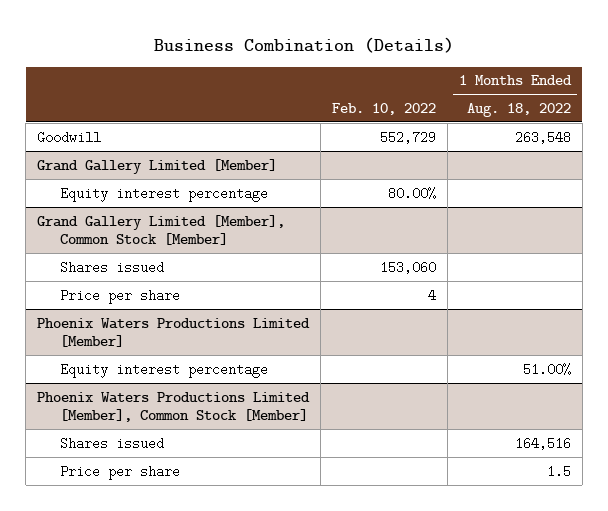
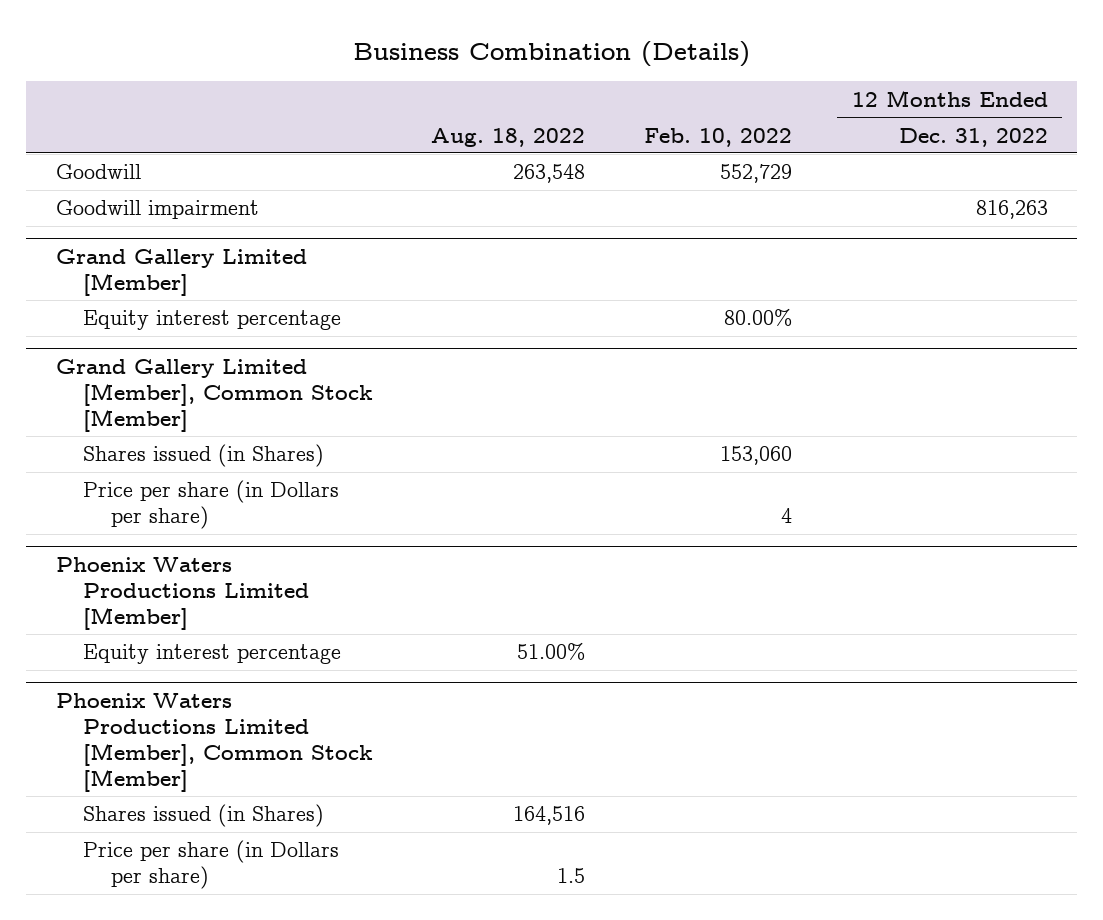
- | Feb. 10, 2022 | 1 Months Ended Aug. 18, 2022
+ | Aug. 18, 2022 | Feb. 10, 2022 | 12 Months Ended Dec. 31, 2022
+ Goodwill impairment | | | 816,263
@ Grand Gallery Limited [Member], Common Stock [Member]
- Shares issued | 153,060 |
- Price per share | 4 |
+ Shares issued (in Shares) | | 153,060 |
+ Price per share (in Dollars per share) | | 4 |
@ Phoenix Waters Productions Limited [Member], Common Stock [Member]
- Shares issued | | 164,516
- Price per share | | 1.5
+ Shares issued (in Shares) | 164,516 | |
+ Price per share (in Dollars per share) | 1.5 | |

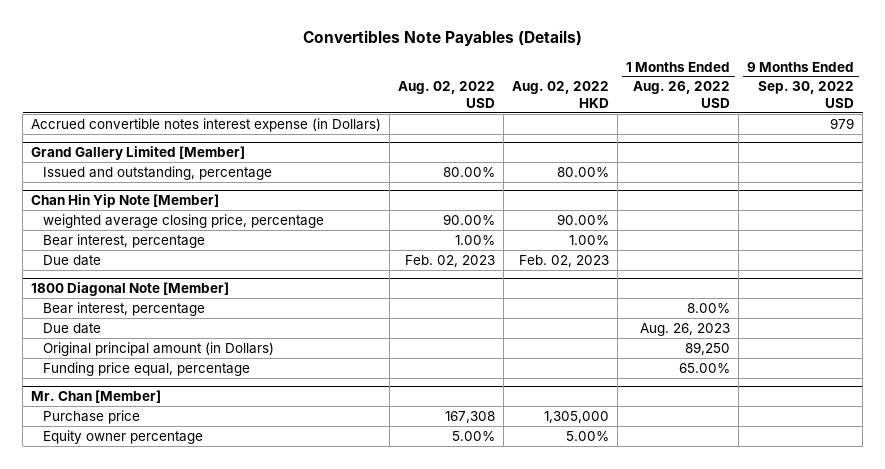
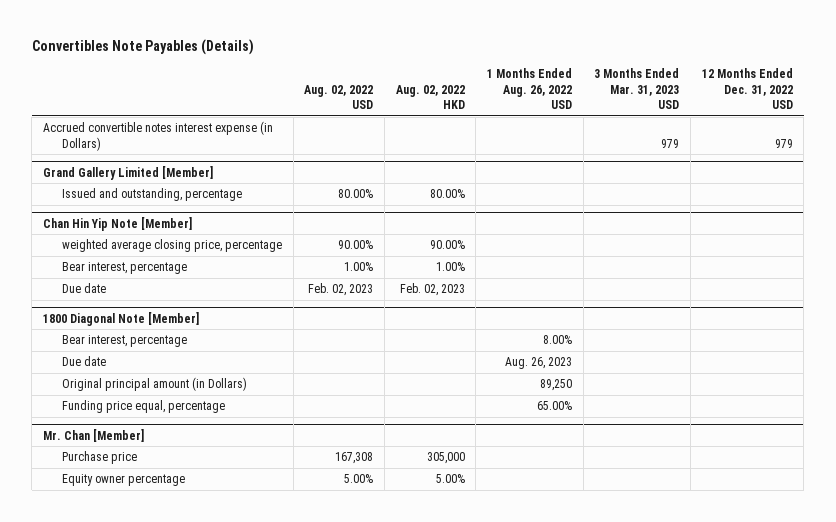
- | Aug. 02, 2022 USD | Aug. 02, 2022 HKD | 1 Months Ended Aug. 26, 2022 USD | 9 Months Ended Sep. 30, 2022 USD
+ | Aug. 02, 2022 USD | Aug. 02, 2022 HKD | 1 Months Ended Aug. 26, 2022 USD | 3 Months Ended Mar. 31, 2023 USD | 12 Months Ended Dec. 31, 2022 USD
@ Mr. Chan [Member]
- Purchase price | 167,308 | 1,305,000 | |
+ Purchase price | 167,308 | 305,000 | | |

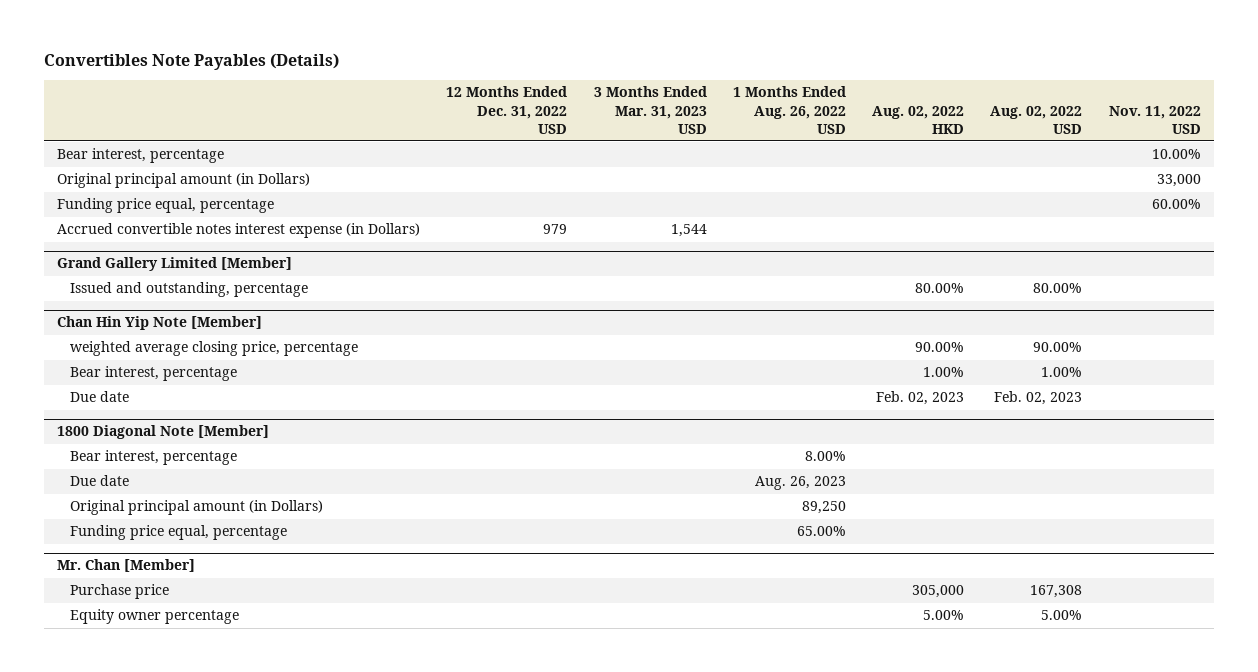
- | Aug. 02, 2022 USD | Aug. 02, 2022 HKD | 1 Months Ended Aug. 26, 2022 USD | 3 Months Ended Mar. 31, 2023 USD | 12 Months Ended Dec. 31, 2022 USD
+ | 12 Months Ended Dec. 31, 2022 USD | 3 Months Ended Mar. 31, 2023 USD | 1 Months Ended Aug. 26, 2022 USD | Aug. 02, 2022 HKD | Aug. 02, 2022 USD | Nov. 11, 2022 USD
- Accrued convertible notes interest expense (in Dollars) | | | | 979 | 979
+ Bear interest, percentage | | | | | | 10.00%
+ Original principal amount (in Dollars) | | | | | | 33,000
+ Funding price equal, percentage | | | | | | 60.00%
+ Accrued convertible notes interest expense (in Dollars) | 979 | 1,544 | | | |

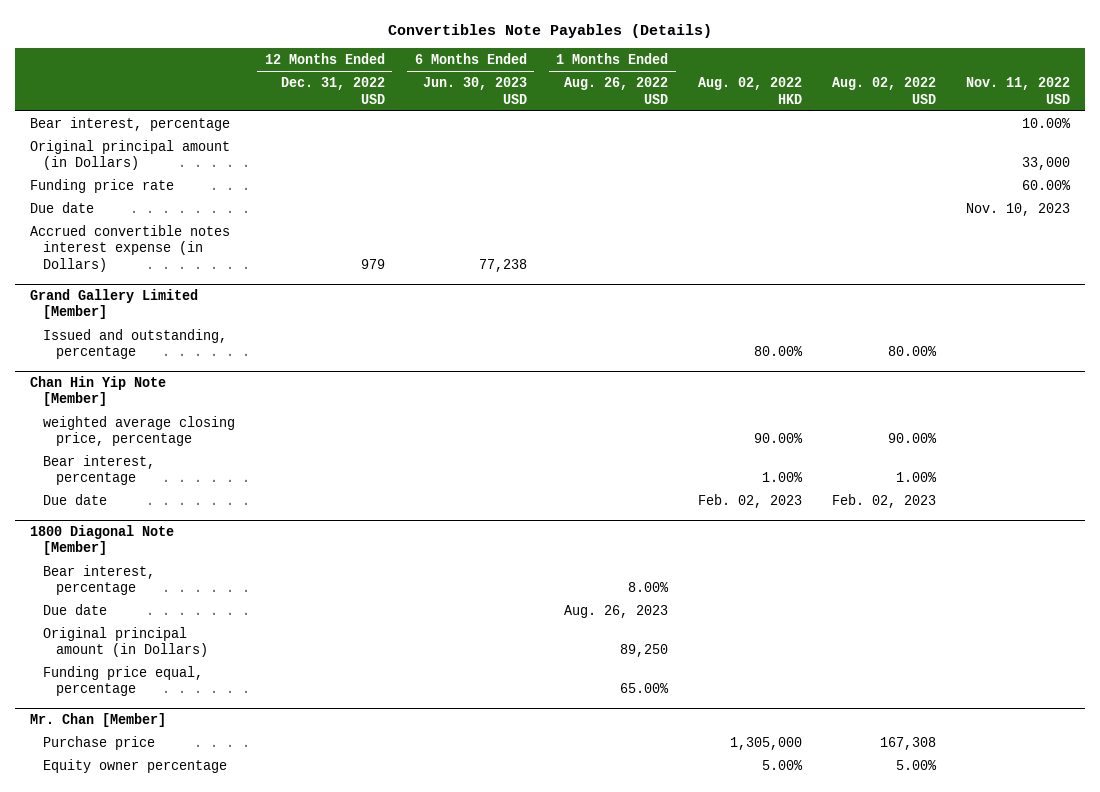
- | 12 Months Ended Dec. 31, 2022 USD | 3 Months Ended Mar. 31, 2023 USD | 1 Months Ended Aug. 26, 2022 USD | Aug. 02, 2022 HKD | Aug. 02, 2022 USD | Nov. 11, 2022 USD
+ | 12 Months Ended Dec. 31, 2022 USD | 6 Months Ended Jun. 30, 2023 USD | 1 Months Ended Aug. 26, 2022 USD | Aug. 02, 2022 HKD | Aug. 02, 2022 USD | Nov. 11, 2022 USD
- Funding price equal, percentage | | | | | | 60.00%
+ Funding price rate | | | | | | 60.00%
+ Due date | | | | | | Nov. 10, 2023
@ Mr. Chan [Member]
- Purchase price | | | | 305,000 | 167,308 |
+ Purchase price | | | | 1,305,000 | 167,308 |

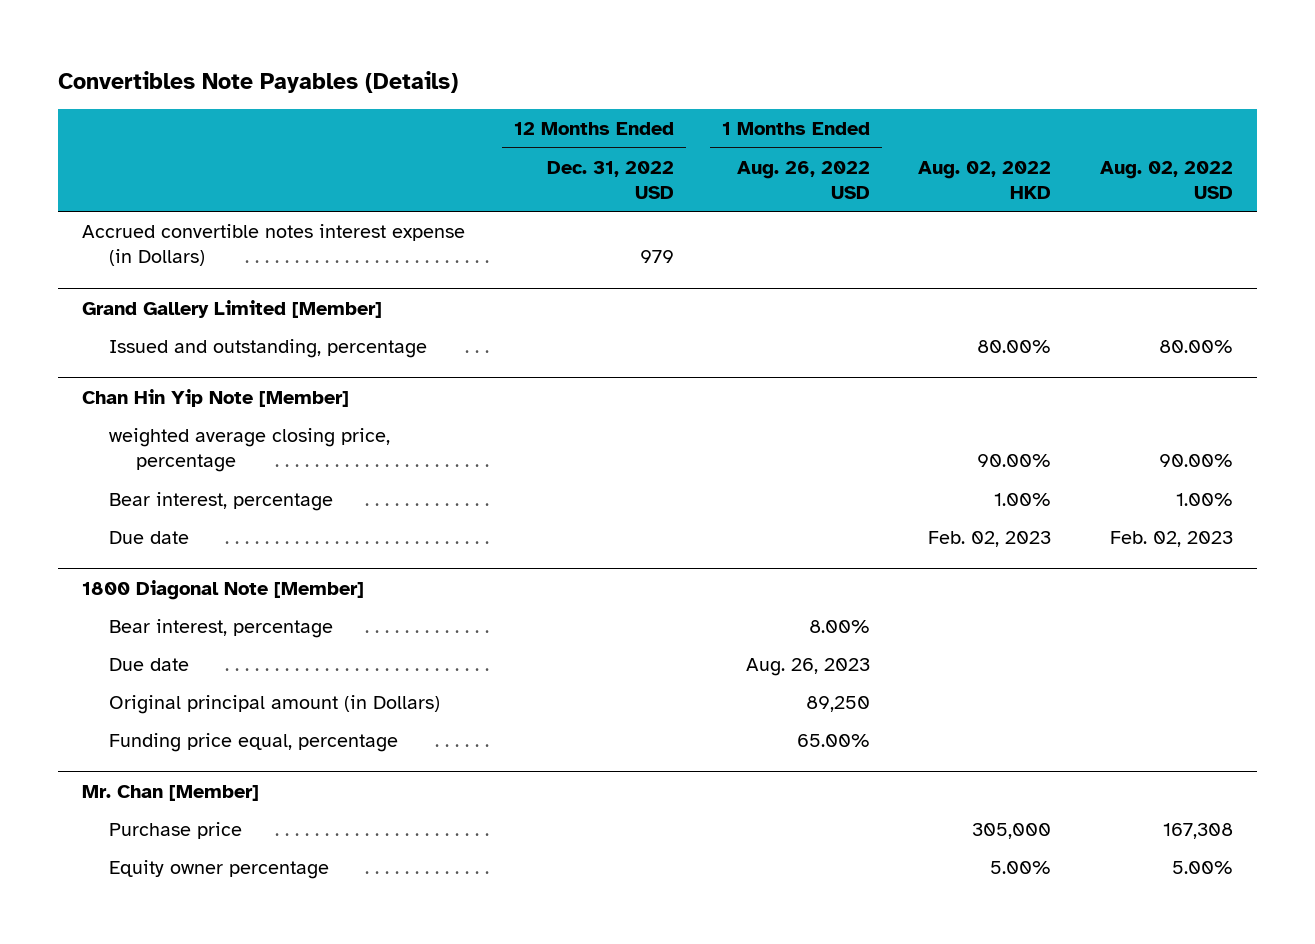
- | 12 Months Ended Dec. 31, 2022 USD | 6 Months Ended Jun. 30, 2023 USD | 1 Months Ended Aug. 26, 2022 USD | Aug. 02, 2022 HKD | Aug. 02, 2022 USD | Nov. 11, 2022 USD
+ | 12 Months Ended Dec. 31, 2022 USD | 1 Months Ended Aug. 26, 2022 USD | Aug. 02, 2022 HKD | Aug. 02, 2022 USD
- Bear interest, percentage | | | | | | 10.00%
- Original principal amount (in Dollars) | | | | | | 33,000
- Funding price rate | | | | | | 60.00%
- Due date | | | | | | Nov. 10, 2023
@ Mr. Chan [Member]
- Purchase price | | | | 1,305,000 | 167,308 |
+ Purchase price | | | 305,000 | 167,308

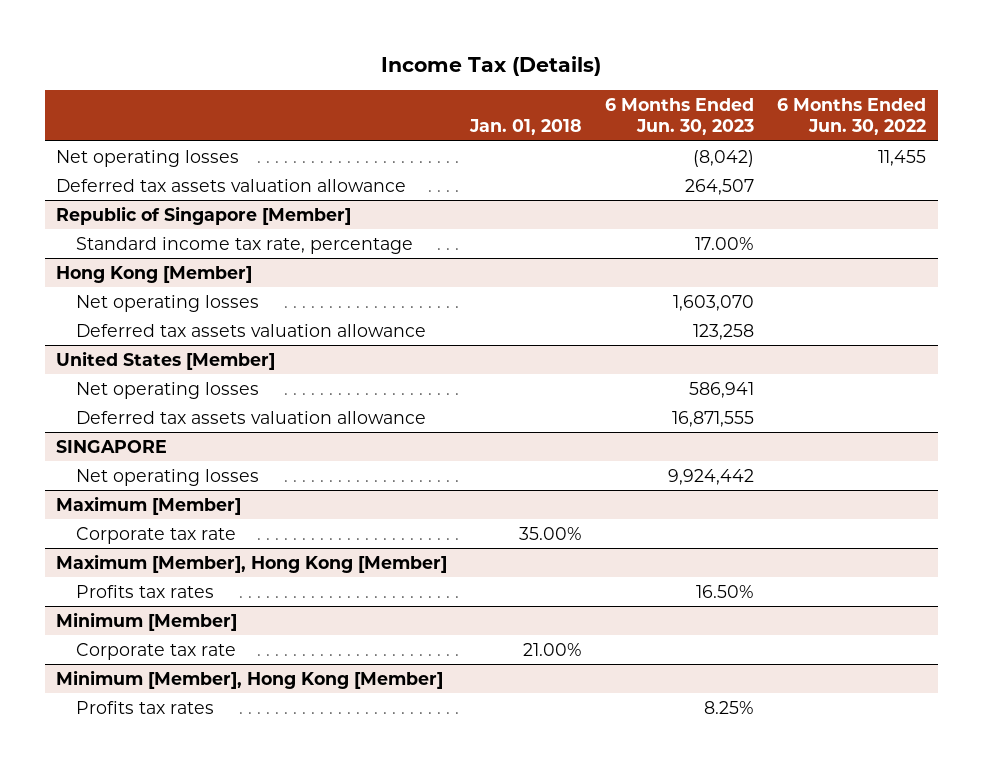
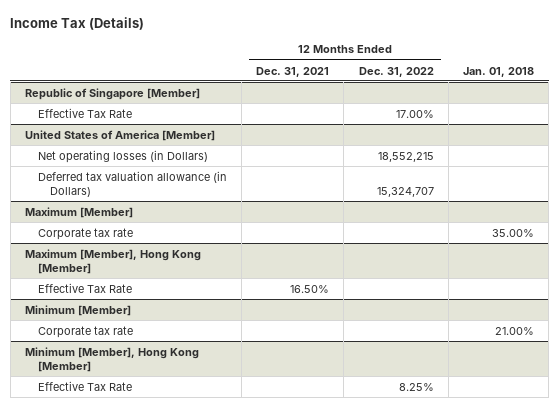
- | Jan. 01, 2018 | 6 Months Ended Jun. 30, 2023 | 6 Months Ended Jun. 30, 2022
+ | 12 Months Ended Dec. 31, 2021 | 12 Months Ended Dec. 31, 2022 | Jan. 01, 2018
- Net operating losses | | (8,042) | 11,455
- Deferred tax assets valuation allowance | | 264,507 |
@ Republic of Singapore [Member]
- Standard income tax rate, percentage | | 17.00% |
- Hong Kong [Member]
- Net operating losses | | 1,603,070 |
- Deferred tax assets valuation allowance | | 123,258 |
- United States [Member]
- Net operating losses | | 586,941 |
- Deferred tax assets valuation allowance | | 16,871,555 |
- SINGAPORE
- Net operating losses | | 9,924,442 |
@ Republic of Singapore [Member]
+ Effective Tax Rate | | 17.00% |
+ United States of America [Member]
+ Net operating losses (in Dollars) | | 18,552,215 |
+ Deferred tax valuation allowance (in Dollars) | | 15,324,707 |
@ Maximum [Member], Hong Kong [Member]
- Profits tax rates | | 16.50% |
+ Effective Tax Rate | 16.50% | |
@ Minimum [Member], Hong Kong [Member]
- Profits tax rates | | 8.25% |
+ Effective Tax Rate | | 8.25% |

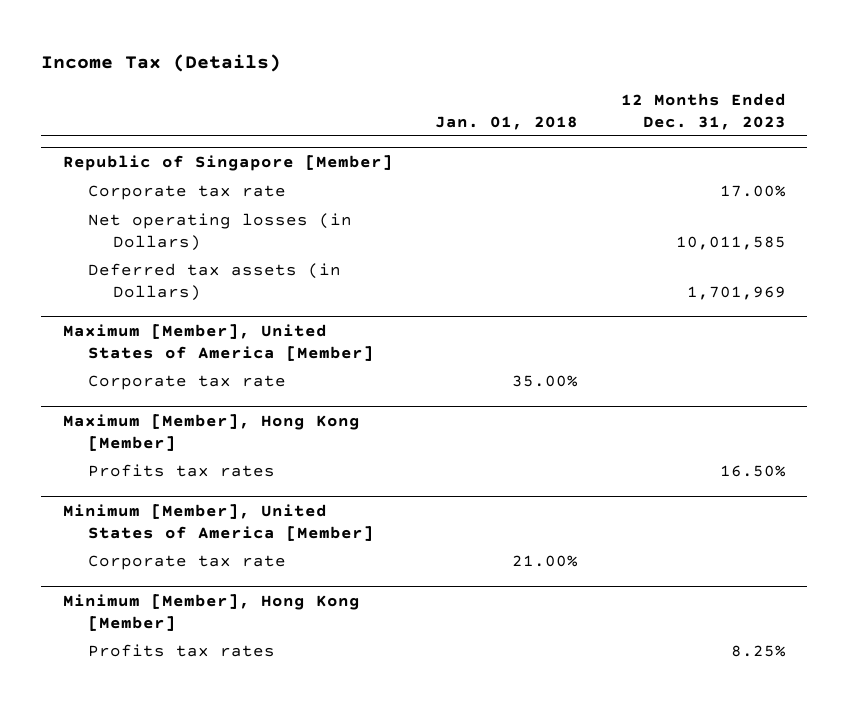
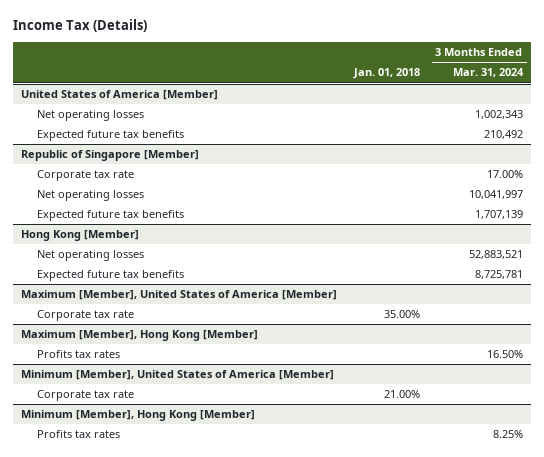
- | Jan. 01, 2018 | 12 Months Ended Dec. 31, 2023
+ | Jan. 01, 2018 | 3 Months Ended Mar. 31, 2024
+ United States of America [Member]
+ Net operating losses | | 1,002,343
+ Expected future tax benefits | | 210,492
@ Republic of Singapore [Member]
- Net operating losses (in Dollars) | | 10,011,585
- Deferred tax assets (in Dollars) | | 1,701,969
+ Net operating losses | | 10,041,997
+ Expected future tax benefits | | 1,707,139
+ Hong Kong [Member]
+ Net operating losses | | 52,883,521
+ Expected future tax benefits | | 8,725,781

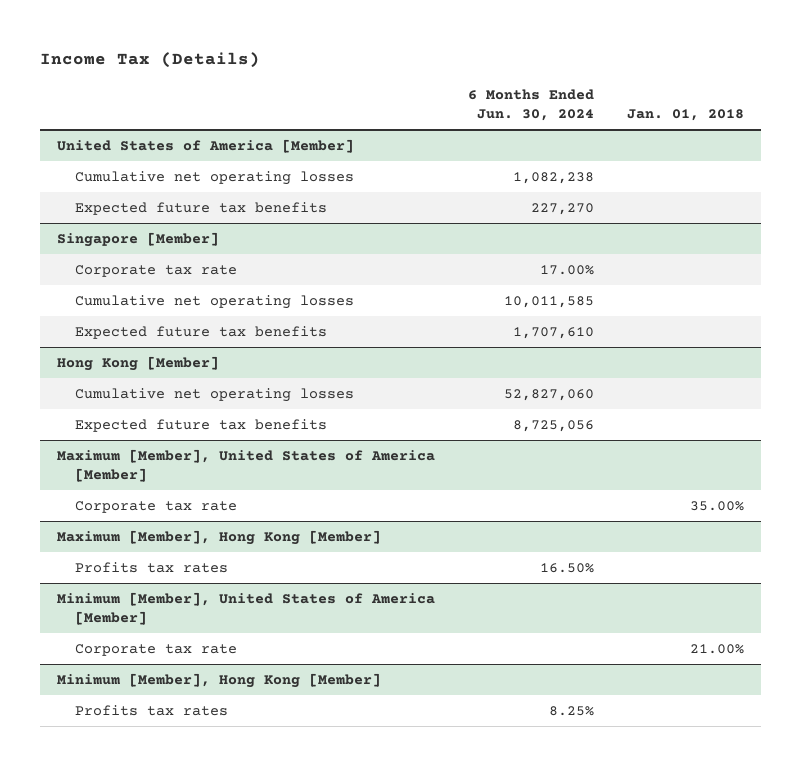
- | Jan. 01, 2018 | 3 Months Ended Mar. 31, 2024
+ | 6 Months Ended Jun. 30, 2024 | Jan. 01, 2018
@ United States of America [Member]
- Net operating losses | | 1,002,343
+ Cumulative net operating losses | 1,082,238 |
- Republic of Singapore [Member]
+ Singapore [Member]
- Net operating losses | | 10,041,997
+ Cumulative net operating losses | 10,011,585 |
@ Hong Kong [Member]
- Net operating losses | | 52,883,521
+ Cumulative net operating losses | 52,827,060 |

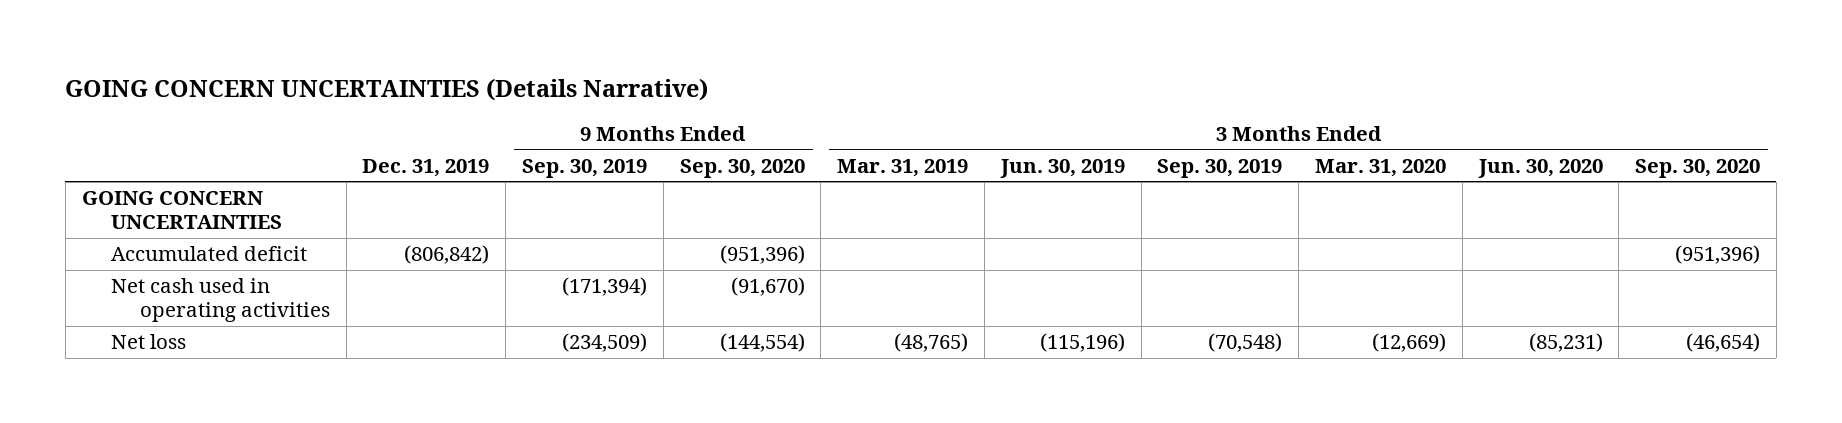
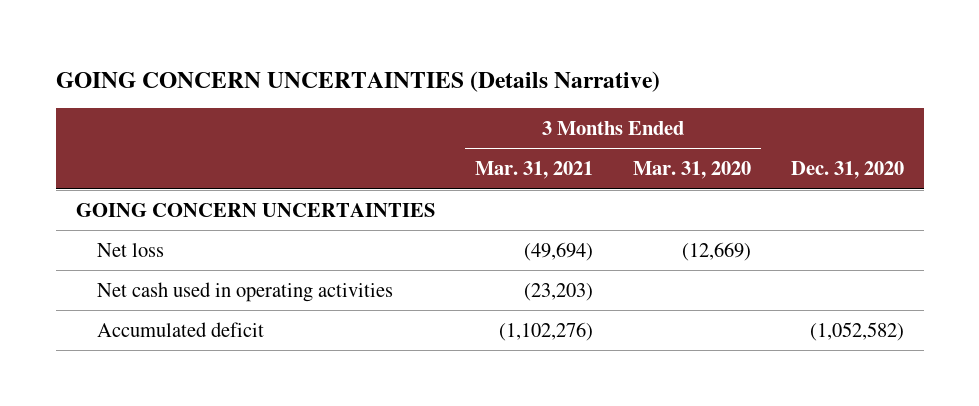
- | Dec. 31, 2019 | 9 Months Ended Sep. 30, 2019 | 9 Months Ended Sep. 30, 2020 | 3 Months Ended Mar. 31, 2019 | 3 Months Ended Jun. 30, 2019 | 3 Months Ended Sep. 30, 2019 | 3 Months Ended Mar. 31, 2020 | 3 Months Ended Jun. 30, 2020 | 3 Months Ended Sep. 30, 2020
+ | 3 Months Ended Mar. 31, 2021 | 3 Months Ended Mar. 31, 2020 | Dec. 31, 2020
moved down: Net cash used in operating activities | (23,203) | |
moved down: Accumulated deficit | (1,102,276) | | (1,052,582)

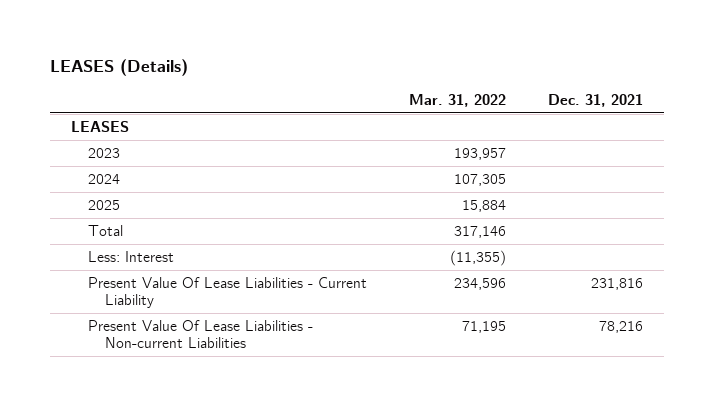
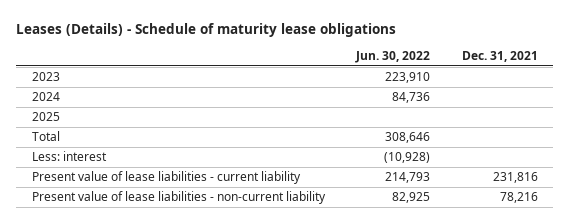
- LEASES (Details)
+ Leases (Details) - Schedule of maturity lease obligations
- | Mar. 31, 2022 | Dec. 31, 2021
+ | Jun. 30, 2022 | Dec. 31, 2021
- LEASES
- Less: Interest | (11,355) |
- Present Value Of Lease Liabilities - Current Liability | 234,596 | 231,816
- Present Value Of Lease Liabilities - Non-current Liabilities | 71,195 | 78,216
+ Less: interest | (10,928) |
+ Present value of lease liabilities - current liability | 214,793 | 231,816
+ Present value of lease liabilities - non-current liability | 82,925 | 78,216

